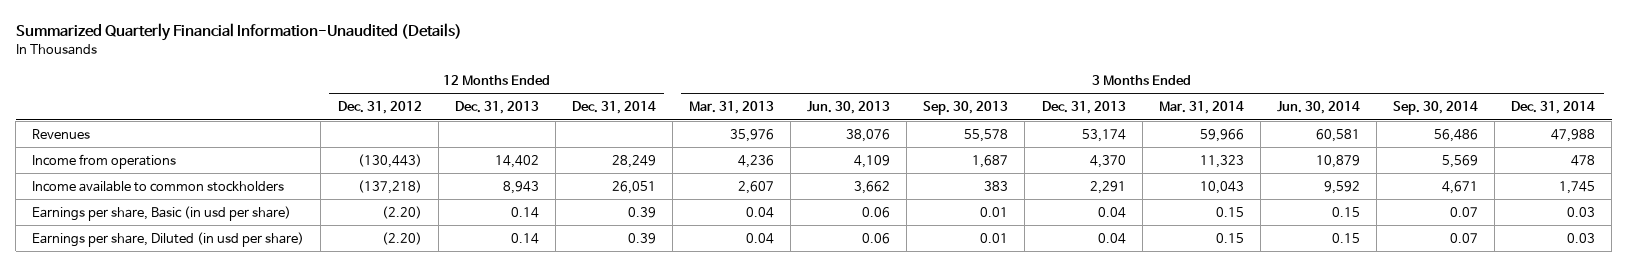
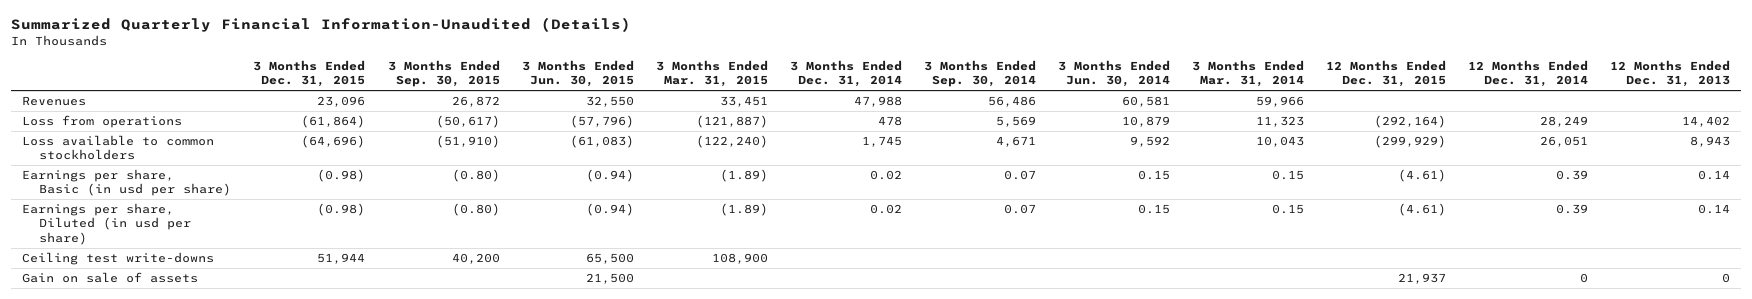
- | 12 Months Ended Dec. 31, 2012 | 12 Months Ended Dec. 31, 2013 | 12 Months Ended Dec. 31, 2014 | 3 Months Ended Mar. 31, 2013 | 3 Months Ended Jun. 30, 2013 | 3 Months Ended Sep. 30, 2013 | 3 Months Ended Dec. 31, 2013 | 3 Months Ended Mar. 31, 2014 | 3 Months Ended Jun. 30, 2014 | 3 Months Ended Sep. 30, 2014 | 3 Months Ended Dec. 31, 2014
+ | 3 Months Ended Dec. 31, 2015 | 3 Months Ended Sep. 30, 2015 | 3 Months Ended Jun. 30, 2015 | 3 Months Ended Mar. 31, 2015 | 3 Months Ended Dec. 31, 2014 | 3 Months Ended Sep. 30, 2014 | 3 Months Ended Jun. 30, 2014 | 3 Months Ended Mar. 31, 2014 | 12 Months Ended Dec. 31, 2015 | 12 Months Ended Dec. 31, 2014 | 12 Months Ended Dec. 31, 2013
- Income from operations | (130,443) | 14,402 | 28,249 | 4,236 | 4,109 | 1,687 | 4,370 | 11,323 | 10,879 | 5,569 | 478
- Income available to common stockholders | (137,218) | 8,943 | 26,051 | 2,607 | 3,662 | 383 | 2,291 | 10,043 | 9,592 | 4,671 | 1,745
- Earnings per share, Basic (in usd per share) | (2.20) | 0.14 | 0.39 | 0.04 | 0.06 | 0.01 | 0.04 | 0.15 | 0.15 | 0.07 | 0.03
- Earnings per share, Diluted (in usd per share) | (2.20) | 0.14 | 0.39 | 0.04 | 0.06 | 0.01 | 0.04 | 0.15 | 0.15 | 0.07 | 0.03
+ Loss from operations | (61,864) | (50,617) | (57,796) | (121,887) | 478 | 5,569 | 10,879 | 11,323 | (292,164) | 28,249 | 14,402
+ Loss available to common stockholders | (64,696) | (51,910) | (61,083) | (122,240) | 1,745 | 4,671 | 9,592 | 10,043 | (299,929) | 26,051 | 8,943
+ Earnings per share, Basic (in usd per share) | (0.98) | (0.80) | (0.94) | (1.89) | 0.02 | 0.07 | 0.15 | 0.15 | (4.61) | 0.39 | 0.14
+ Earnings per share, Diluted (in usd per share) | (0.98) | (0.80) | (0.94) | (1.89) | 0.02 | 0.07 | 0.15 | 0.15 | (4.61) | 0.39 | 0.14
+ Ceiling test write-downs | 51,944 | 40,200 | 65,500 | 108,900 | | | | | | |
+ Gain on sale of assets | | | 21,500 | | | | | | 21,937 | 0 | 0

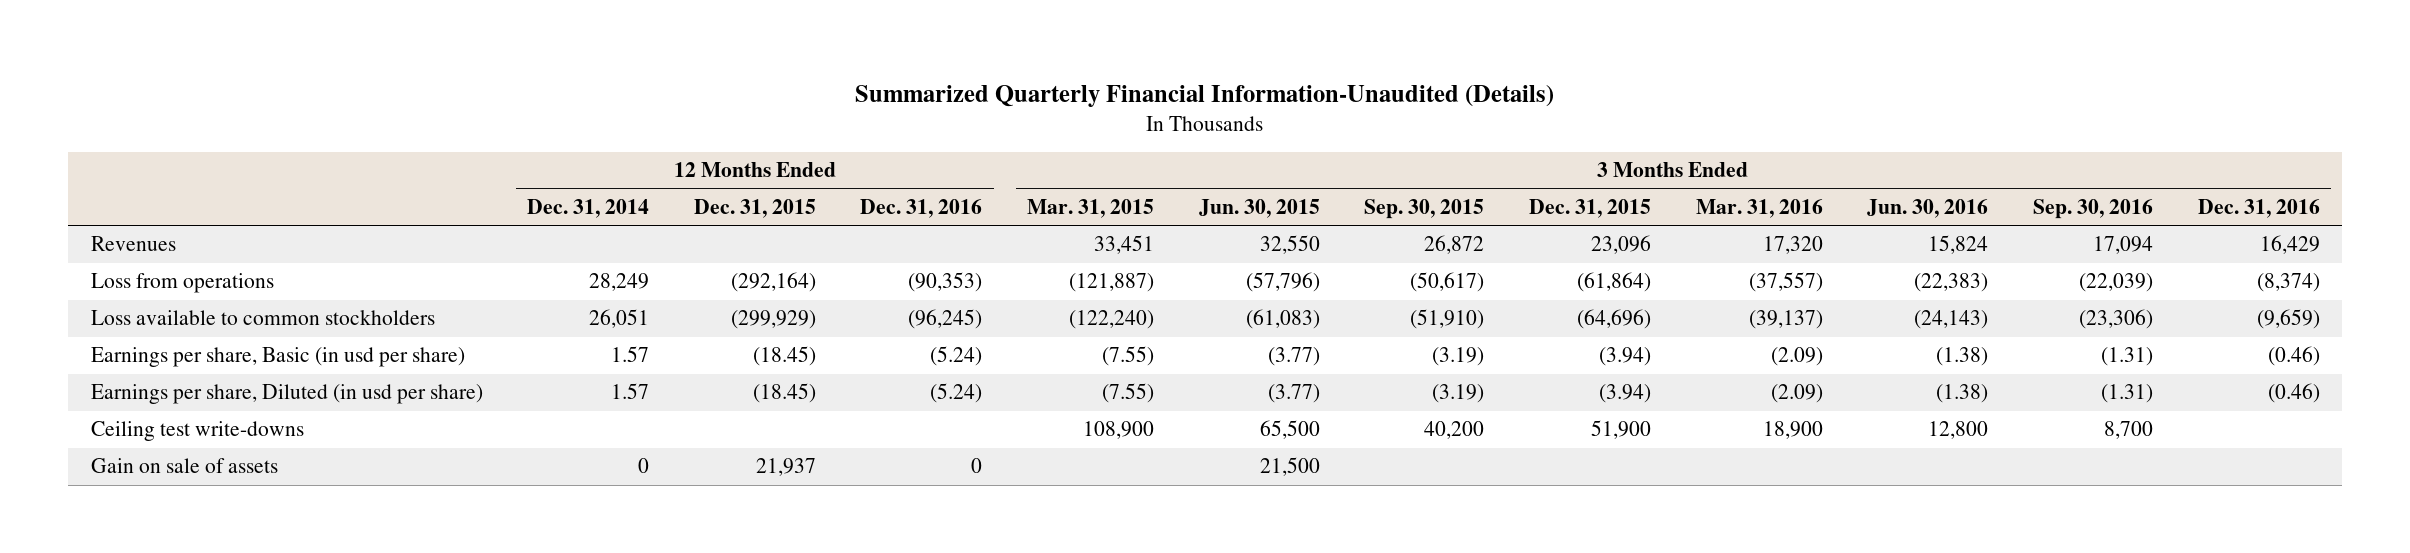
- | 3 Months Ended Dec. 31, 2015 | 3 Months Ended Sep. 30, 2015 | 3 Months Ended Jun. 30, 2015 | 3 Months Ended Mar. 31, 2015 | 3 Months Ended Dec. 31, 2014 | 3 Months Ended Sep. 30, 2014 | 3 Months Ended Jun. 30, 2014 | 3 Months Ended Mar. 31, 2014 | 12 Months Ended Dec. 31, 2015 | 12 Months Ended Dec. 31, 2014 | 12 Months Ended Dec. 31, 2013
+ | 12 Months Ended Dec. 31, 2014 | 12 Months Ended Dec. 31, 2015 | 12 Months Ended Dec. 31, 2016 | 3 Months Ended Mar. 31, 2015 | 3 Months Ended Jun. 30, 2015 | 3 Months Ended Sep. 30, 2015 | 3 Months Ended Dec. 31, 2015 | 3 Months Ended Mar. 31, 2016 | 3 Months Ended Jun. 30, 2016 | 3 Months Ended Sep. 30, 2016 | 3 Months Ended Dec. 31, 2016
- Earnings per share, Basic (in usd per share) | (0.98) | (0.80) | (0.94) | (1.89) | 0.02 | 0.07 | 0.15 | 0.15 | (4.61) | 0.39 | 0.14
- Earnings per share, Diluted (in usd per share) | (0.98) | (0.80) | (0.94) | (1.89) | 0.02 | 0.07 | 0.15 | 0.15 | (4.61) | 0.39 | 0.14
- Ceiling test write-downs | 51,944 | 40,200 | 65,500 | 108,900 | | | | | | |
+ Earnings per share, Basic (in usd per share) | 1.57 | (18.45) | (5.24) | (7.55) | (3.77) | (3.19) | (3.94) | (2.09) | (1.38) | (1.31) | (0.46)
+ Earnings per share, Diluted (in usd per share) | 1.57 | (18.45) | (5.24) | (7.55) | (3.77) | (3.19) | (3.94) | (2.09) | (1.38) | (1.31) | (0.46)
+ Ceiling test write-downs | | | | 108,900 | 65,500 | 40,200 | 51,900 | 18,900 | 12,800 | 8,700 |

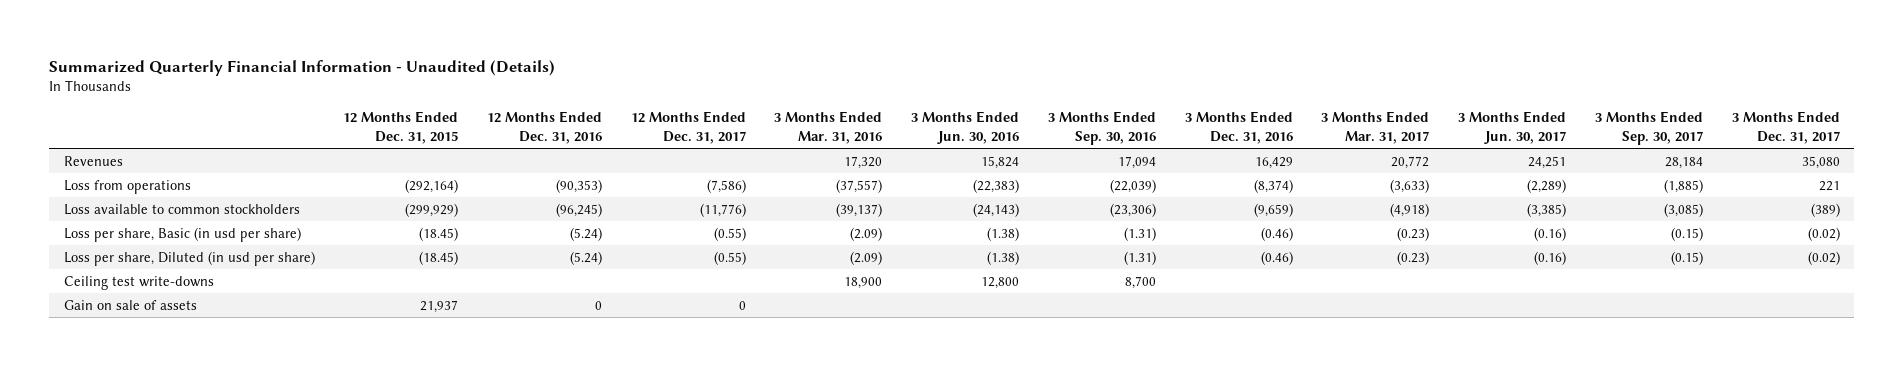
- Summarized Quarterly Financial Information-Unaudited (Details)
+ Summarized Quarterly Financial Information - Unaudited (Details)
- | 12 Months Ended Dec. 31, 2014 | 12 Months Ended Dec. 31, 2015 | 12 Months Ended Dec. 31, 2016 | 3 Months Ended Mar. 31, 2015 | 3 Months Ended Jun. 30, 2015 | 3 Months Ended Sep. 30, 2015 | 3 Months Ended Dec. 31, 2015 | 3 Months Ended Mar. 31, 2016 | 3 Months Ended Jun. 30, 2016 | 3 Months Ended Sep. 30, 2016 | 3 Months Ended Dec. 31, 2016
+ | 12 Months Ended Dec. 31, 2015 | 12 Months Ended Dec. 31, 2016 | 12 Months Ended Dec. 31, 2017 | 3 Months Ended Mar. 31, 2016 | 3 Months Ended Jun. 30, 2016 | 3 Months Ended Sep. 30, 2016 | 3 Months Ended Dec. 31, 2016 | 3 Months Ended Mar. 31, 2017 | 3 Months Ended Jun. 30, 2017 | 3 Months Ended Sep. 30, 2017 | 3 Months Ended Dec. 31, 2017
- Earnings per share, Basic (in usd per share) | 1.57 | (18.45) | (5.24) | (7.55) | (3.77) | (3.19) | (3.94) | (2.09) | (1.38) | (1.31) | (0.46)
- Earnings per share, Diluted (in usd per share) | 1.57 | (18.45) | (5.24) | (7.55) | (3.77) | (3.19) | (3.94) | (2.09) | (1.38) | (1.31) | (0.46)
+ Loss per share, Basic (in usd per share) | (18.45) | (5.24) | (0.55) | (2.09) | (1.38) | (1.31) | (0.46) | (0.23) | (0.16) | (0.15) | (0.02)
+ Loss per share, Diluted (in usd per share) | (18.45) | (5.24) | (0.55) | (2.09) | (1.38) | (1.31) | (0.46) | (0.23) | (0.16) | (0.15) | (0.02)

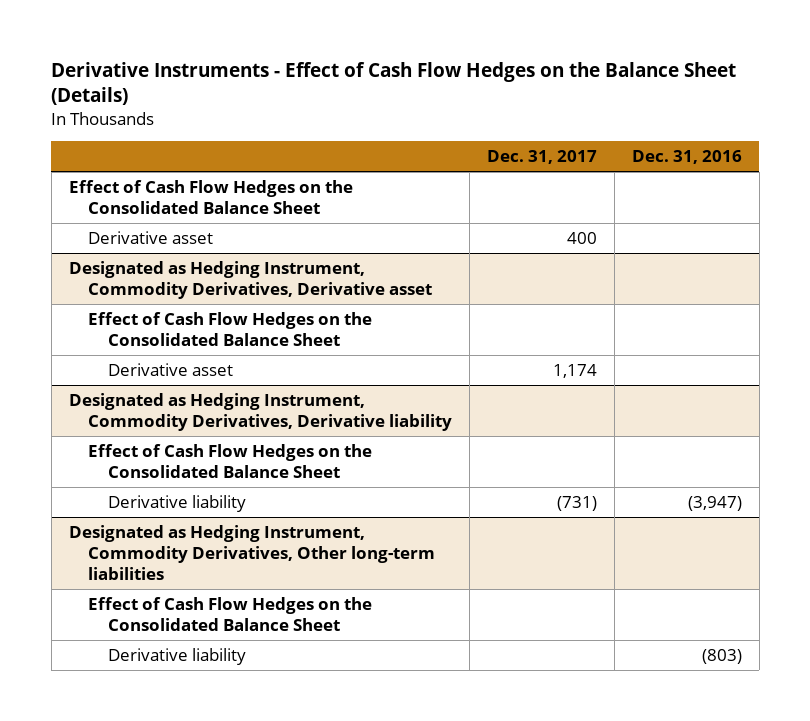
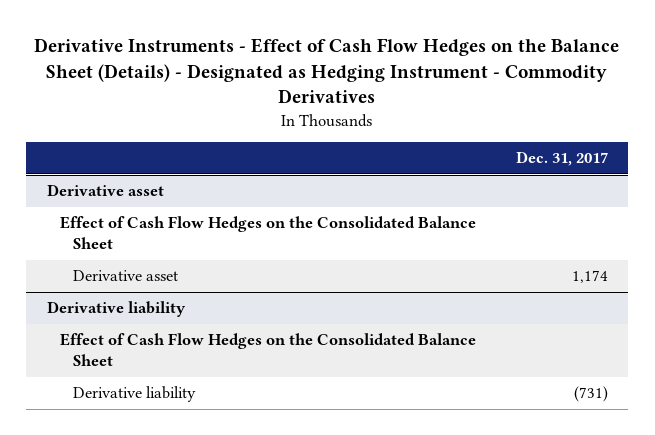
- Derivative Instruments - Effect of Cash Flow Hedges on the Balance Sheet (Details)
+ Derivative Instruments - Effect of Cash Flow Hedges on the Balance Sheet (Details) - Designated as Hedging Instrument - Commodity Derivatives
- | Dec. 31, 2017 | Dec. 31, 2016
+ | Dec. 31, 2017
- Effect of Cash Flow Hedges on the Consolidated Balance Sheet
- Derivative asset | 400 |
- Designated as Hedging Instrument, Commodity Derivatives, Derivative asset
+ Derivative asset
- Designated as Hedging Instrument, Commodity Derivatives, Derivative liability
+ Derivative liability
- Designated as Hedging Instrument, Commodity Derivatives, Other long-term liabilities
- Effect of Cash Flow Hedges on the Consolidated Balance Sheet
- Derivative liability | | (803)

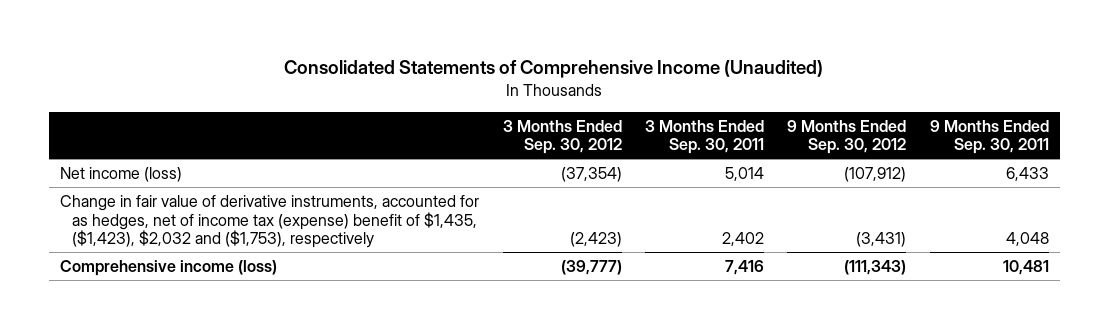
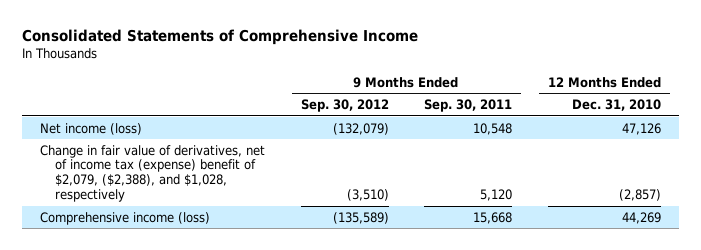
- Consolidated Statements of Comprehensive Income (Unaudited)
+ Consolidated Statements of Comprehensive Income
- | 3 Months Ended Sep. 30, 2012 | 3 Months Ended Sep. 30, 2011 | 9 Months Ended Sep. 30, 2012 | 9 Months Ended Sep. 30, 2011
+ | 9 Months Ended Sep. 30, 2012 | 9 Months Ended Sep. 30, 2011 | 12 Months Ended Dec. 31, 2010
- Net income (loss) | (37,354) | 5,014 | (107,912) | 6,433
- Change in fair value of derivative instruments, accounted for as hedges, net of income tax (expense) benefit of $1,435, ($1,423), $2,032 and ($1,753), respectively | (2,423) | 2,402 | (3,431) | 4,048
- Comprehensive income (loss) | (39,777) | 7,416 | (111,343) | 10,481
+ Net income (loss) | (132,079) | 10,548 | 47,126
+ Change in fair value of derivatives, net of income tax (expense) benefit of $2,079, ($2,388), and $1,028, respectively | (3,510) | 5,120 | (2,857)
+ Comprehensive income (loss) | (135,589) | 15,668 | 44,269

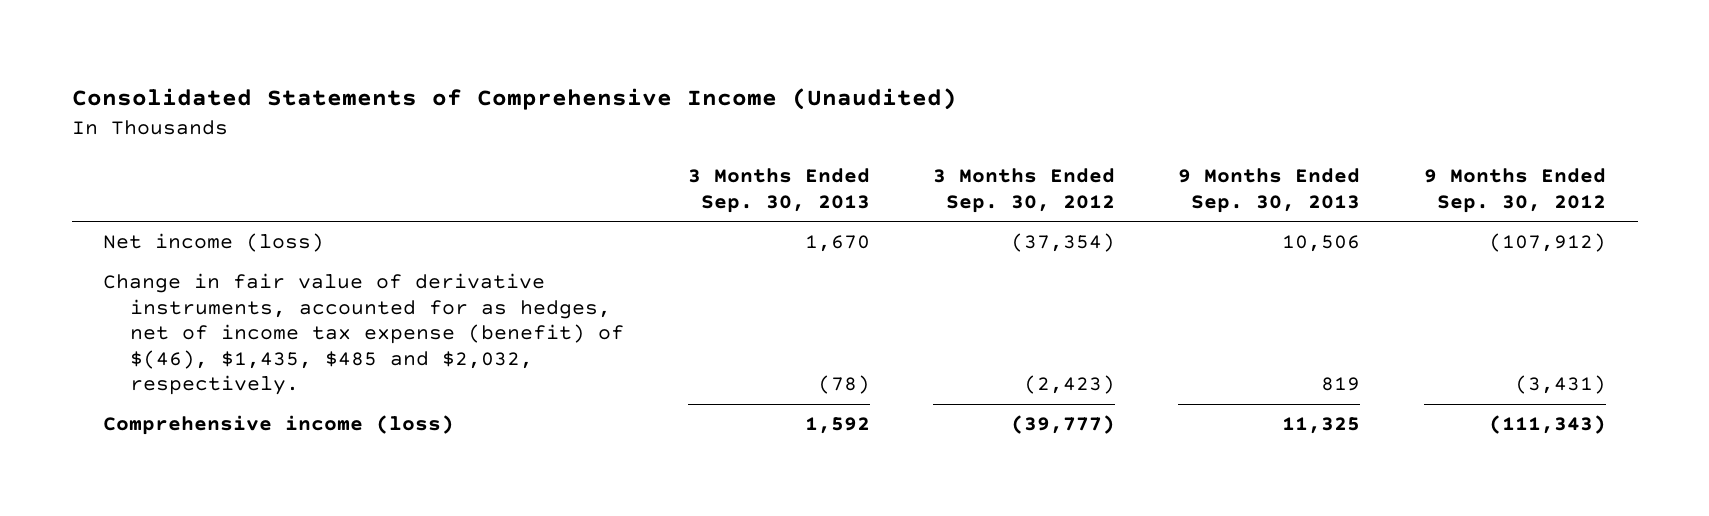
- Consolidated Statements of Comprehensive Income
+ Consolidated Statements of Comprehensive Income (Unaudited)
- | 9 Months Ended Sep. 30, 2012 | 9 Months Ended Sep. 30, 2011 | 12 Months Ended Dec. 31, 2010
+ | 3 Months Ended Sep. 30, 2013 | 3 Months Ended Sep. 30, 2012 | 9 Months Ended Sep. 30, 2013 | 9 Months Ended Sep. 30, 2012
- Net income (loss) | (132,079) | 10,548 | 47,126
- Change in fair value of derivatives, net of income tax (expense) benefit of $2,079, ($2,388), and $1,028, respectively | (3,510) | 5,120 | (2,857)
- Comprehensive income (loss) | (135,589) | 15,668 | 44,269
+ Net income (loss) | 1,670 | (37,354) | 10,506 | (107,912)
+ Change in fair value of derivative instruments, accounted for as hedges, net of income tax expense (benefit) of $(46), $1,435, $485 and $2,032, respectively. | (78) | (2,423) | 819 | (3,431)
+ Comprehensive income (loss) | 1,592 | (39,777) | 11,325 | (111,343)

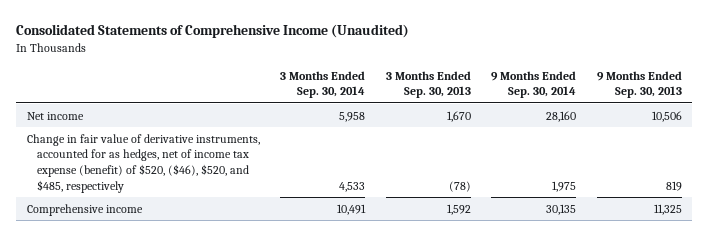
- | 3 Months Ended Sep. 30, 2013 | 3 Months Ended Sep. 30, 2012 | 9 Months Ended Sep. 30, 2013 | 9 Months Ended Sep. 30, 2012
+ | 3 Months Ended Sep. 30, 2014 | 3 Months Ended Sep. 30, 2013 | 9 Months Ended Sep. 30, 2014 | 9 Months Ended Sep. 30, 2013
- Net income (loss) | 1,670 | (37,354) | 10,506 | (107,912)
- Change in fair value of derivative instruments, accounted for as hedges, net of income tax expense (benefit) of $(46), $1,435, $485 and $2,032, respectively. | (78) | (2,423) | 819 | (3,431)
- Comprehensive income (loss) | 1,592 | (39,777) | 11,325 | (111,343)
+ Net income | 5,958 | 1,670 | 28,160 | 10,506
+ Change in fair value of derivative instruments, accounted for as hedges, net of income tax expense (benefit) of $520, ($46), $520, and $485, respectively | 4,533 | (78) | 1,975 | 819
+ Comprehensive income | 10,491 | 1,592 | 30,135 | 11,325

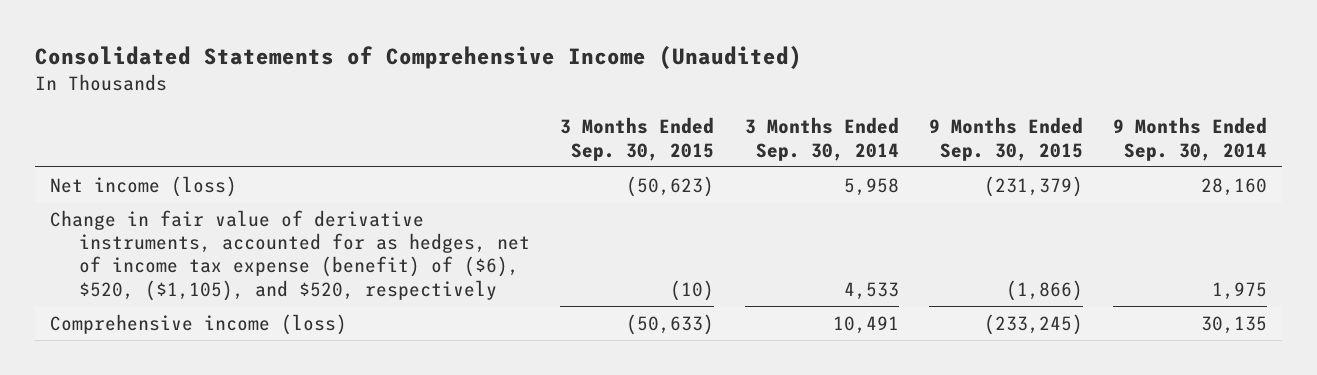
- | 3 Months Ended Sep. 30, 2014 | 3 Months Ended Sep. 30, 2013 | 9 Months Ended Sep. 30, 2014 | 9 Months Ended Sep. 30, 2013
+ | 3 Months Ended Sep. 30, 2015 | 3 Months Ended Sep. 30, 2014 | 9 Months Ended Sep. 30, 2015 | 9 Months Ended Sep. 30, 2014
- Net income | 5,958 | 1,670 | 28,160 | 10,506
- Change in fair value of derivative instruments, accounted for as hedges, net of income tax expense (benefit) of $520, ($46), $520, and $485, respectively | 4,533 | (78) | 1,975 | 819
- Comprehensive income | 10,491 | 1,592 | 30,135 | 11,325
+ Net income (loss) | (50,623) | 5,958 | (231,379) | 28,160
+ Change in fair value of derivative instruments, accounted for as hedges, net of income tax expense (benefit) of ($6), $520, ($1,105), and $520, respectively | (10) | 4,533 | (1,866) | 1,975
+ Comprehensive income (loss) | (50,633) | 10,491 | (233,245) | 30,135

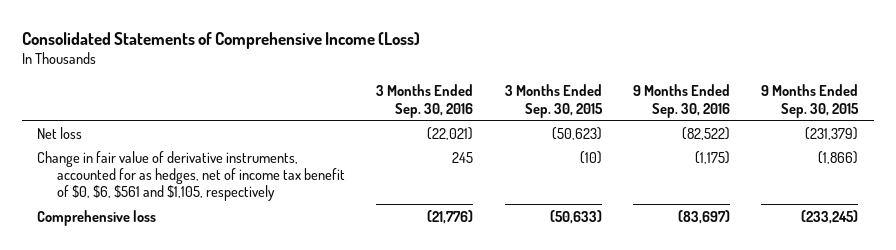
- Consolidated Statements of Comprehensive Income (Unaudited)
+ Consolidated Statements of Comprehensive Income (Loss)
- | 3 Months Ended Sep. 30, 2015 | 3 Months Ended Sep. 30, 2014 | 9 Months Ended Sep. 30, 2015 | 9 Months Ended Sep. 30, 2014
+ | 3 Months Ended Sep. 30, 2016 | 3 Months Ended Sep. 30, 2015 | 9 Months Ended Sep. 30, 2016 | 9 Months Ended Sep. 30, 2015
- Net income (loss) | (50,623) | 5,958 | (231,379) | 28,160
- Change in fair value of derivative instruments, accounted for as hedges, net of income tax expense (benefit) of ($6), $520, ($1,105), and $520, respectively | (10) | 4,533 | (1,866) | 1,975
- Comprehensive income (loss) | (50,633) | 10,491 | (233,245) | 30,135
+ Net loss | (22,021) | (50,623) | (82,522) | (231,379)
+ Change in fair value of derivative instruments, accounted for as hedges, net of income tax benefit of $0, $6, $561 and $1,105, respectively | 245 | (10) | (1,175) | (1,866)
+ Comprehensive loss | (21,776) | (50,633) | (83,697) | (233,245)

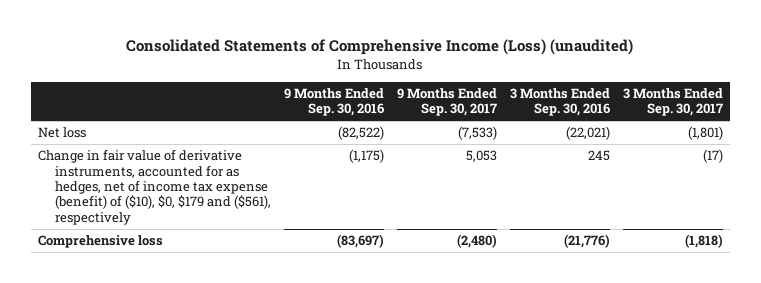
- Consolidated Statements of Comprehensive Income (Loss)
+ Consolidated Statements of Comprehensive Income (Loss) (unaudited)
- | 3 Months Ended Sep. 30, 2016 | 3 Months Ended Sep. 30, 2015 | 9 Months Ended Sep. 30, 2016 | 9 Months Ended Sep. 30, 2015
+ | 9 Months Ended Sep. 30, 2016 | 9 Months Ended Sep. 30, 2017 | 3 Months Ended Sep. 30, 2016 | 3 Months Ended Sep. 30, 2017
- Change in fair value of derivative instruments, accounted for as hedges, net of income tax benefit of $0, $6, $561 and $1,105, respectively | 245 | (10) | (1,175) | (1,866)
+ Change in fair value of derivative instruments, accounted for as hedges, net of income tax expense (benefit) of ($10), $0, $179 and ($561), respectively | (1,175) | 5,053 | 245 | (17)

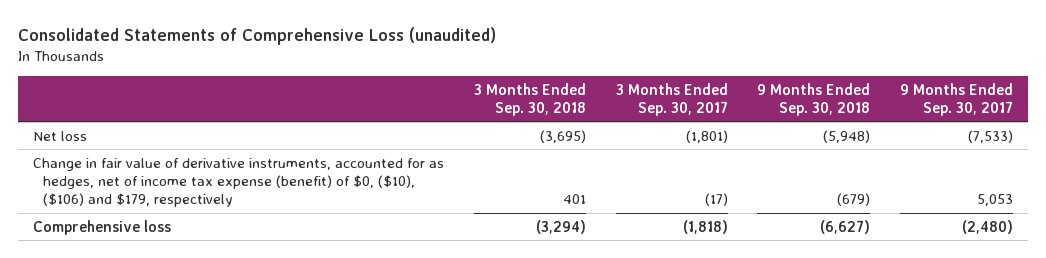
- Consolidated Statements of Comprehensive Income (Loss) (unaudited)
+ Consolidated Statements of Comprehensive Loss (unaudited)
- | 9 Months Ended Sep. 30, 2016 | 9 Months Ended Sep. 30, 2017 | 3 Months Ended Sep. 30, 2016 | 3 Months Ended Sep. 30, 2017
+ | 3 Months Ended Sep. 30, 2018 | 3 Months Ended Sep. 30, 2017 | 9 Months Ended Sep. 30, 2018 | 9 Months Ended Sep. 30, 2017
- Change in fair value of derivative instruments, accounted for as hedges, net of income tax expense (benefit) of ($10), $0, $179 and ($561), respectively | (1,175) | 5,053 | 245 | (17)
+ Change in fair value of derivative instruments, accounted for as hedges, net of income tax expense (benefit) of $0, ($10), ($106) and $179, respectively | 401 | (17) | (679) | 5,053

